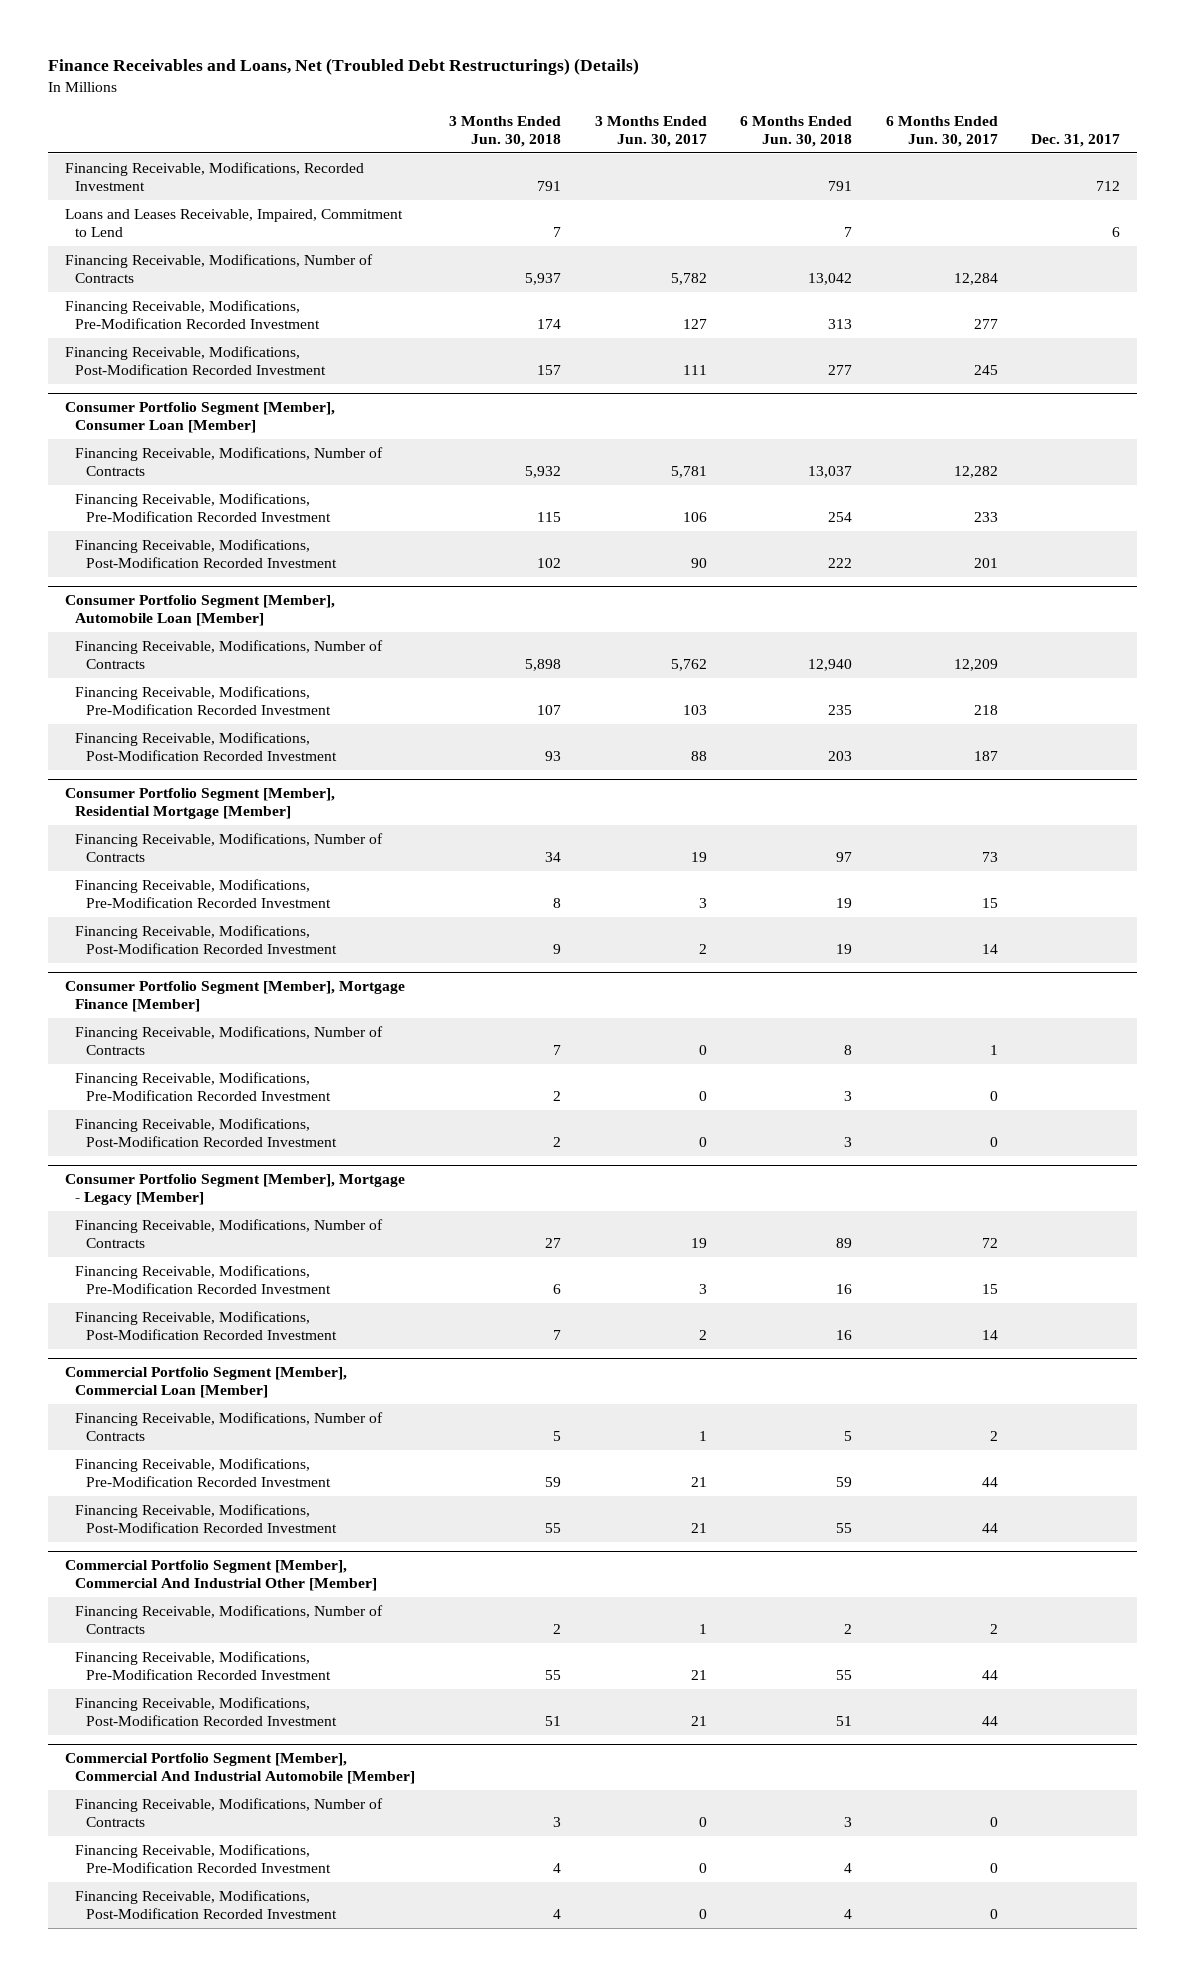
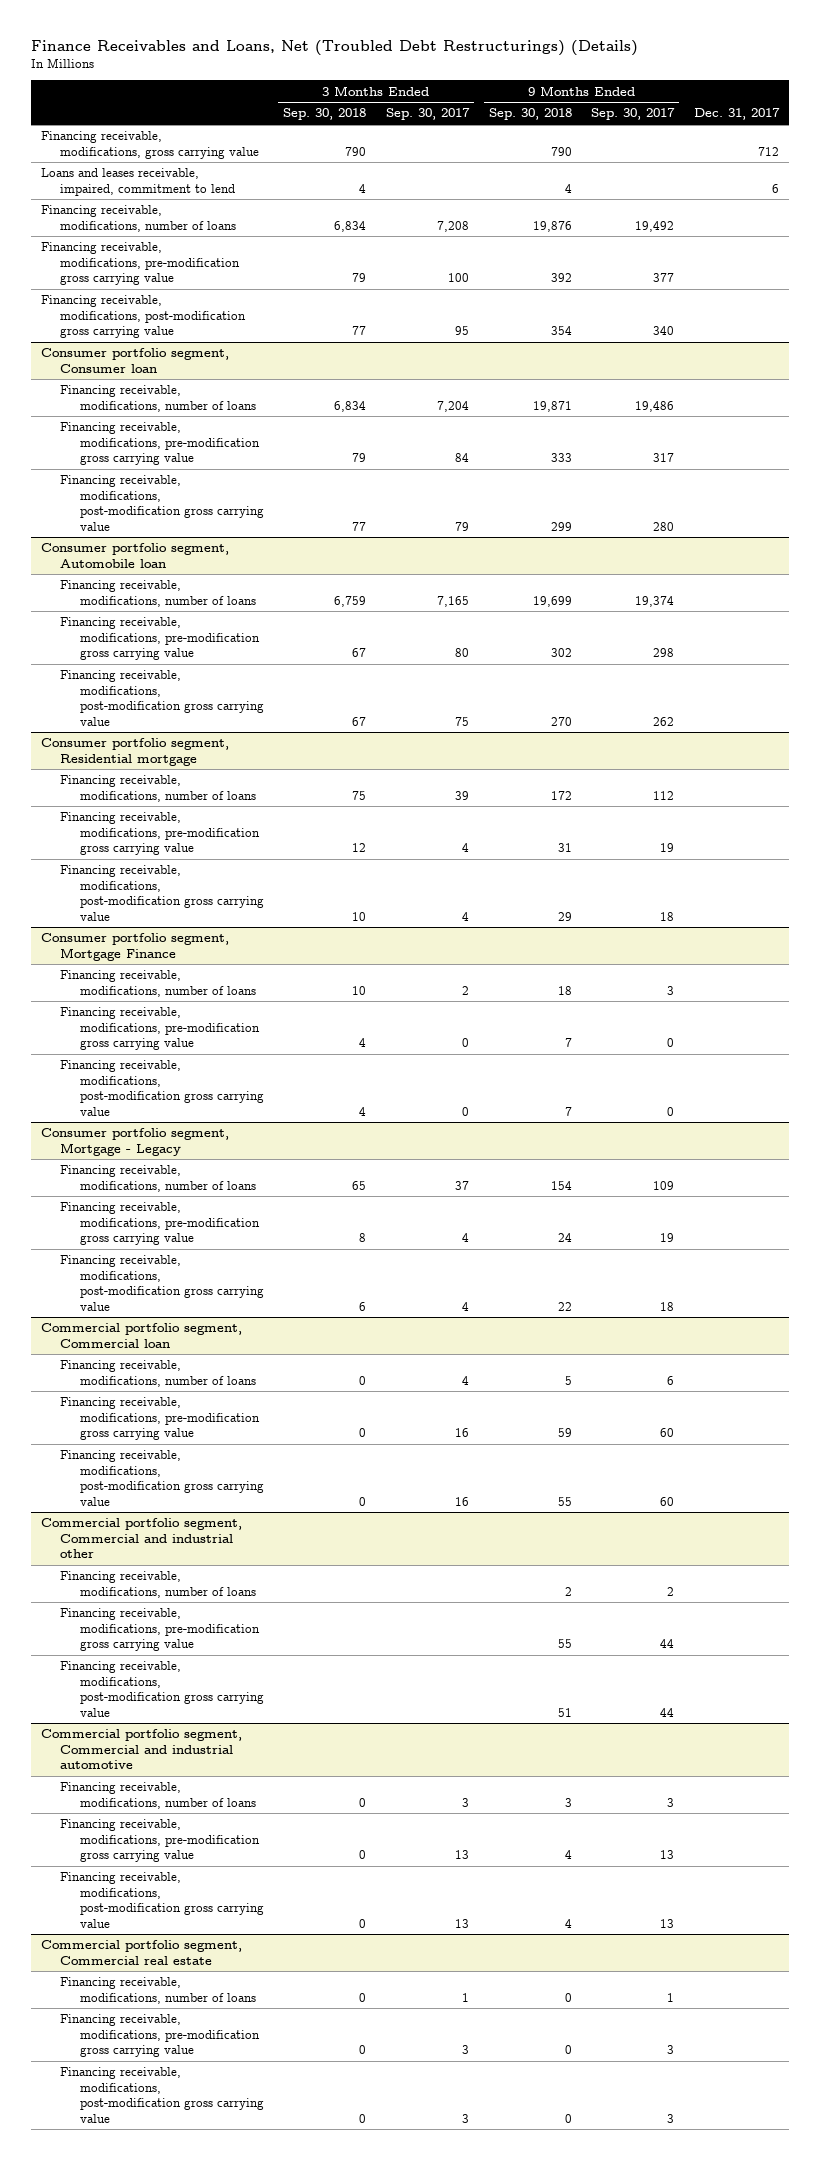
- | 3 Months Ended Jun. 30, 2018 | 3 Months Ended Jun. 30, 2017 | 6 Months Ended Jun. 30, 2018 | 6 Months Ended Jun. 30, 2017 | Dec. 31, 2017
+ | 3 Months Ended Sep. 30, 2018 | 3 Months Ended Sep. 30, 2017 | 9 Months Ended Sep. 30, 2018 | 9 Months Ended Sep. 30, 2017 | Dec. 31, 2017
- Financing Receivable, Modifications, Recorded Investment | 791 | | 791 | | 712
- Loans and Leases Receivable, Impaired, Commitment to Lend | 7 | | 7 | | 6
- Financing Receivable, Modifications, Number of Contracts | 5,937 | 5,782 | 13,042 | 12,284 |
- Financing Receivable, Modifications, Pre-Modification Recorded Investment | 174 | 127 | 313 | 277 |
- Financing Receivable, Modifications, Post-Modification Recorded Investment | 157 | 111 | 277 | 245 |
- Consumer Portfolio Segment [Member], Consumer Loan [Member]
- Financing Receivable, Modifications, Number of Contracts | 5,932 | 5,781 | 13,037 | 12,282 |
- Financing Receivable, Modifications, Pre-Modification Recorded Investment | 115 | 106 | 254 | 233 |
- Financing Receivable, Modifications, Post-Modification Recorded Investment | 102 | 90 | 222 | 201 |
- Consumer Portfolio Segment [Member], Automobile Loan [Member]
- Financing Receivable, Modifications, Number of Contracts | 5,898 | 5,762 | 12,940 | 12,209 |
- Financing Receivable, Modifications, Pre-Modification Recorded Investment | 107 | 103 | 235 | 218 |
- Financing Receivable, Modifications, Post-Modification Recorded Investment | 93 | 88 | 203 | 187 |
- Consumer Portfolio Segment [Member], Residential Mortgage [Member]
- Financing Receivable, Modifications, Number of Contracts | 34 | 19 | 97 | 73 |
- Financing Receivable, Modifications, Pre-Modification Recorded Investment | 8 | 3 | 19 | 15 |
- Financing Receivable, Modifications, Post-Modification Recorded Investment | 9 | 2 | 19 | 14 |
- Consumer Portfolio Segment [Member], Mortgage Finance [Member]
- Financing Receivable, Modifications, Number of Contracts | 7 | 0 | 8 | 1 |
- Financing Receivable, Modifications, Pre-Modification Recorded Investment | 2 | 0 | 3 | 0 |
- Financing Receivable, Modifications, Post-Modification Recorded Investment | 2 | 0 | 3 | 0 |
- Consumer Portfolio Segment [Member], Mortgage - Legacy [Member]
- Financing Receivable, Modifications, Number of Contracts | 27 | 19 | 89 | 72 |
- Financing Receivable, Modifications, Pre-Modification Recorded Investment | 6 | 3 | 16 | 15 |
- Financing Receivable, Modifications, Post-Modification Recorded Investment | 7 | 2 | 16 | 14 |
- Commercial Portfolio Segment [Member], Commercial Loan [Member]
- Financing Receivable, Modifications, Number of Contracts | 5 | 1 | 5 | 2 |
- Financing Receivable, Modifications, Pre-Modification Recorded Investment | 59 | 21 | 59 | 44 |
- Financing Receivable, Modifications, Post-Modification Recorded Investment | 55 | 21 | 55 | 44 |
- Commercial Portfolio Segment [Member], Commercial And Industrial Other [Member]
- Financing Receivable, Modifications, Number of Contracts | 2 | 1 | 2 | 2 |
- Financing Receivable, Modifications, Pre-Modification Recorded Investment | 55 | 21 | 55 | 44 |
- Financing Receivable, Modifications, Post-Modification Recorded Investment | 51 | 21 | 51 | 44 |
- Commercial Portfolio Segment [Member], Commercial And Industrial Automobile [Member]
- Financing Receivable, Modifications, Number of Contracts | 3 | 0 | 3 | 0 |
- Financing Receivable, Modifications, Pre-Modification Recorded Investment | 4 | 0 | 4 | 0 |
- Financing Receivable, Modifications, Post-Modification Recorded Investment | 4 | 0 | 4 | 0 |
+ Financing receivable, modifications, gross carrying value | 790 | | 790 | | 712
+ Loans and leases receivable, impaired, commitment to lend | 4 | | 4 | | 6
+ Financing receivable, modifications, number of loans | 6,834 | 7,208 | 19,876 | 19,492 |
+ Financing receivable, modifications, pre-modification gross carrying value | 79 | 100 | 392 | 377 |
+ Financing receivable, modifications, post-modification gross carrying value | 77 | 95 | 354 | 340 |
+ Consumer portfolio segment, Consumer loan
+ Financing receivable, modifications, number of loans | 6,834 | 7,204 | 19,871 | 19,486 |
+ Financing receivable, modifications, pre-modification gross carrying value | 79 | 84 | 333 | 317 |
+ Financing receivable, modifications, post-modification gross carrying value | 77 | 79 | 299 | 280 |
+ Consumer portfolio segment, Automobile loan
+ Financing receivable, modifications, number of loans | 6,759 | 7,165 | 19,699 | 19,374 |
+ Financing receivable, modifications, pre-modification gross carrying value | 67 | 80 | 302 | 298 |
+ Financing receivable, modifications, post-modification gross carrying value | 67 | 75 | 270 | 262 |
+ Consumer portfolio segment, Residential mortgage
+ Financing receivable, modifications, number of loans | 75 | 39 | 172 | 112 |
+ Financing receivable, modifications, pre-modification gross carrying value | 12 | 4 | 31 | 19 |
+ Financing receivable, modifications, post-modification gross carrying value | 10 | 4 | 29 | 18 |
+ Consumer portfolio segment, Mortgage Finance
+ Financing receivable, modifications, number of loans | 10 | 2 | 18 | 3 |
+ Financing receivable, modifications, pre-modification gross carrying value | 4 | 0 | 7 | 0 |
+ Financing receivable, modifications, post-modification gross carrying value | 4 | 0 | 7 | 0 |
+ Consumer portfolio segment, Mortgage - Legacy
+ Financing receivable, modifications, number of loans | 65 | 37 | 154 | 109 |
+ Financing receivable, modifications, pre-modification gross carrying value | 8 | 4 | 24 | 19 |
+ Financing receivable, modifications, post-modification gross carrying value | 6 | 4 | 22 | 18 |
+ Commercial portfolio segment, Commercial loan
+ Financing receivable, modifications, number of loans | 0 | 4 | 5 | 6 |
+ Financing receivable, modifications, pre-modification gross carrying value | 0 | 16 | 59 | 60 |
+ Financing receivable, modifications, post-modification gross carrying value | 0 | 16 | 55 | 60 |
+ Commercial portfolio segment, Commercial and industrial other
+ Financing receivable, modifications, number of loans | | | 2 | 2 |
+ Financing receivable, modifications, pre-modification gross carrying value | | | 55 | 44 |
+ Financing receivable, modifications, post-modification gross carrying value | | | 51 | 44 |
+ Commercial portfolio segment, Commercial and industrial automotive
+ Financing receivable, modifications, number of loans | 0 | 3 | 3 | 3 |
+ Financing receivable, modifications, pre-modification gross carrying value | 0 | 13 | 4 | 13 |
+ Financing receivable, modifications, post-modification gross carrying value | 0 | 13 | 4 | 13 |
+ Commercial portfolio segment, Commercial real estate
+ Financing receivable, modifications, number of loans | 0 | 1 | 0 | 1 |
+ Financing receivable, modifications, pre-modification gross carrying value | 0 | 3 | 0 | 3 |
+ Financing receivable, modifications, post-modification gross carrying value | 0 | 3 | 0 | 3 |

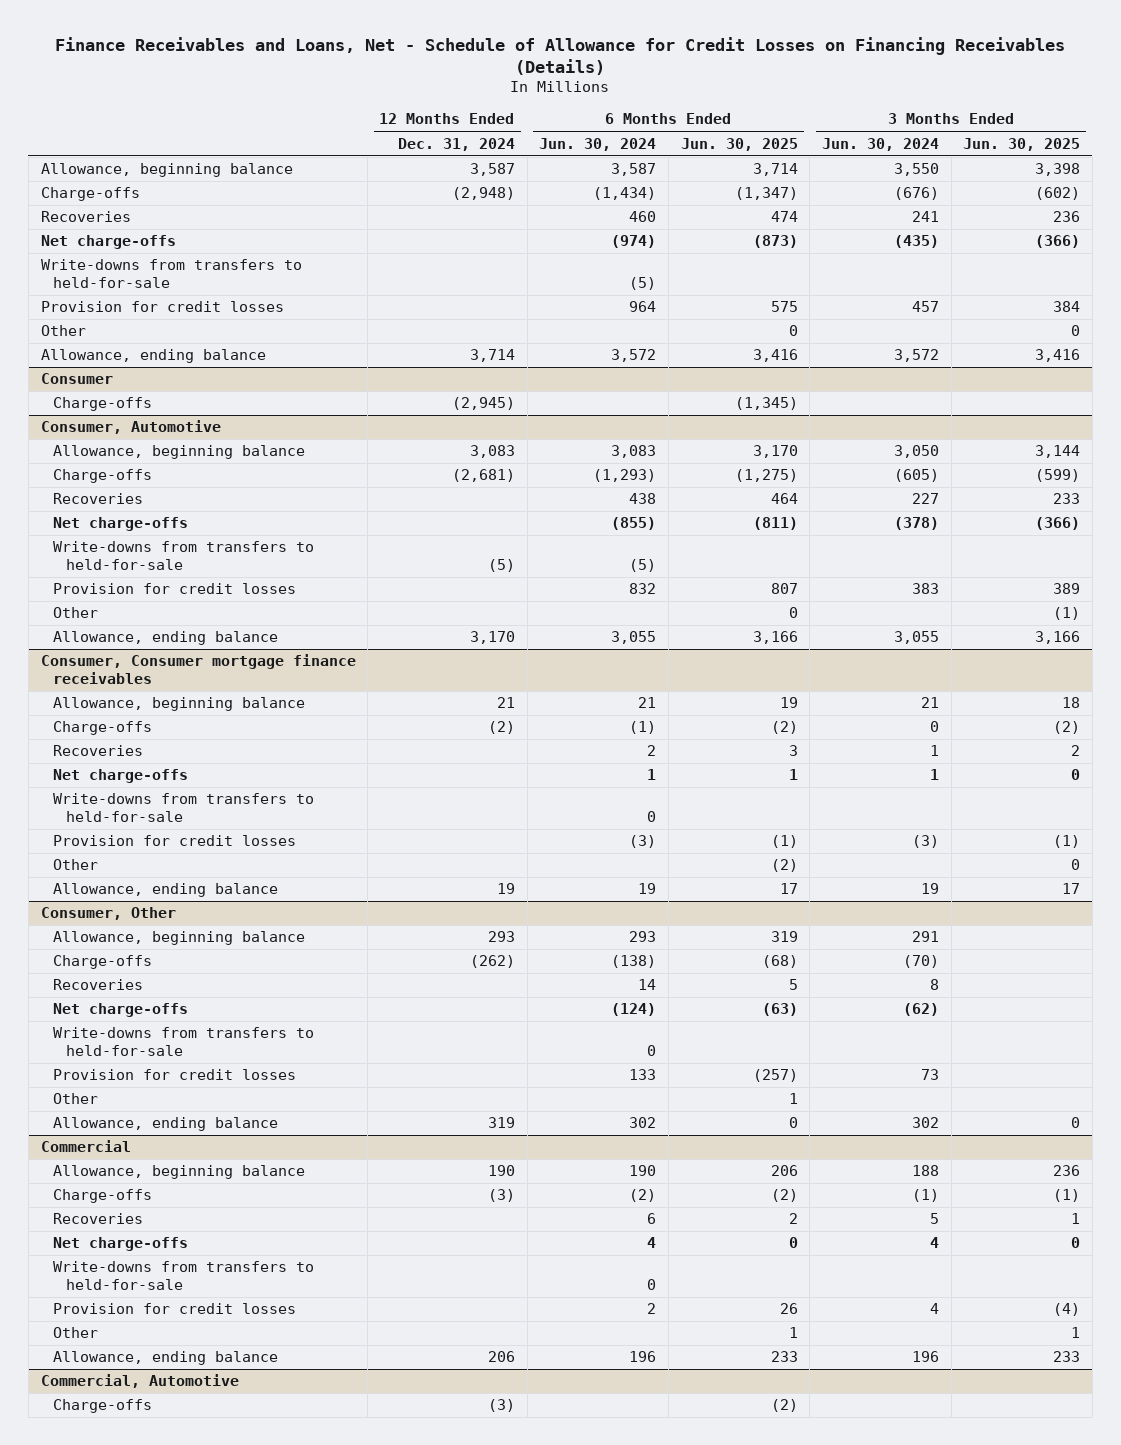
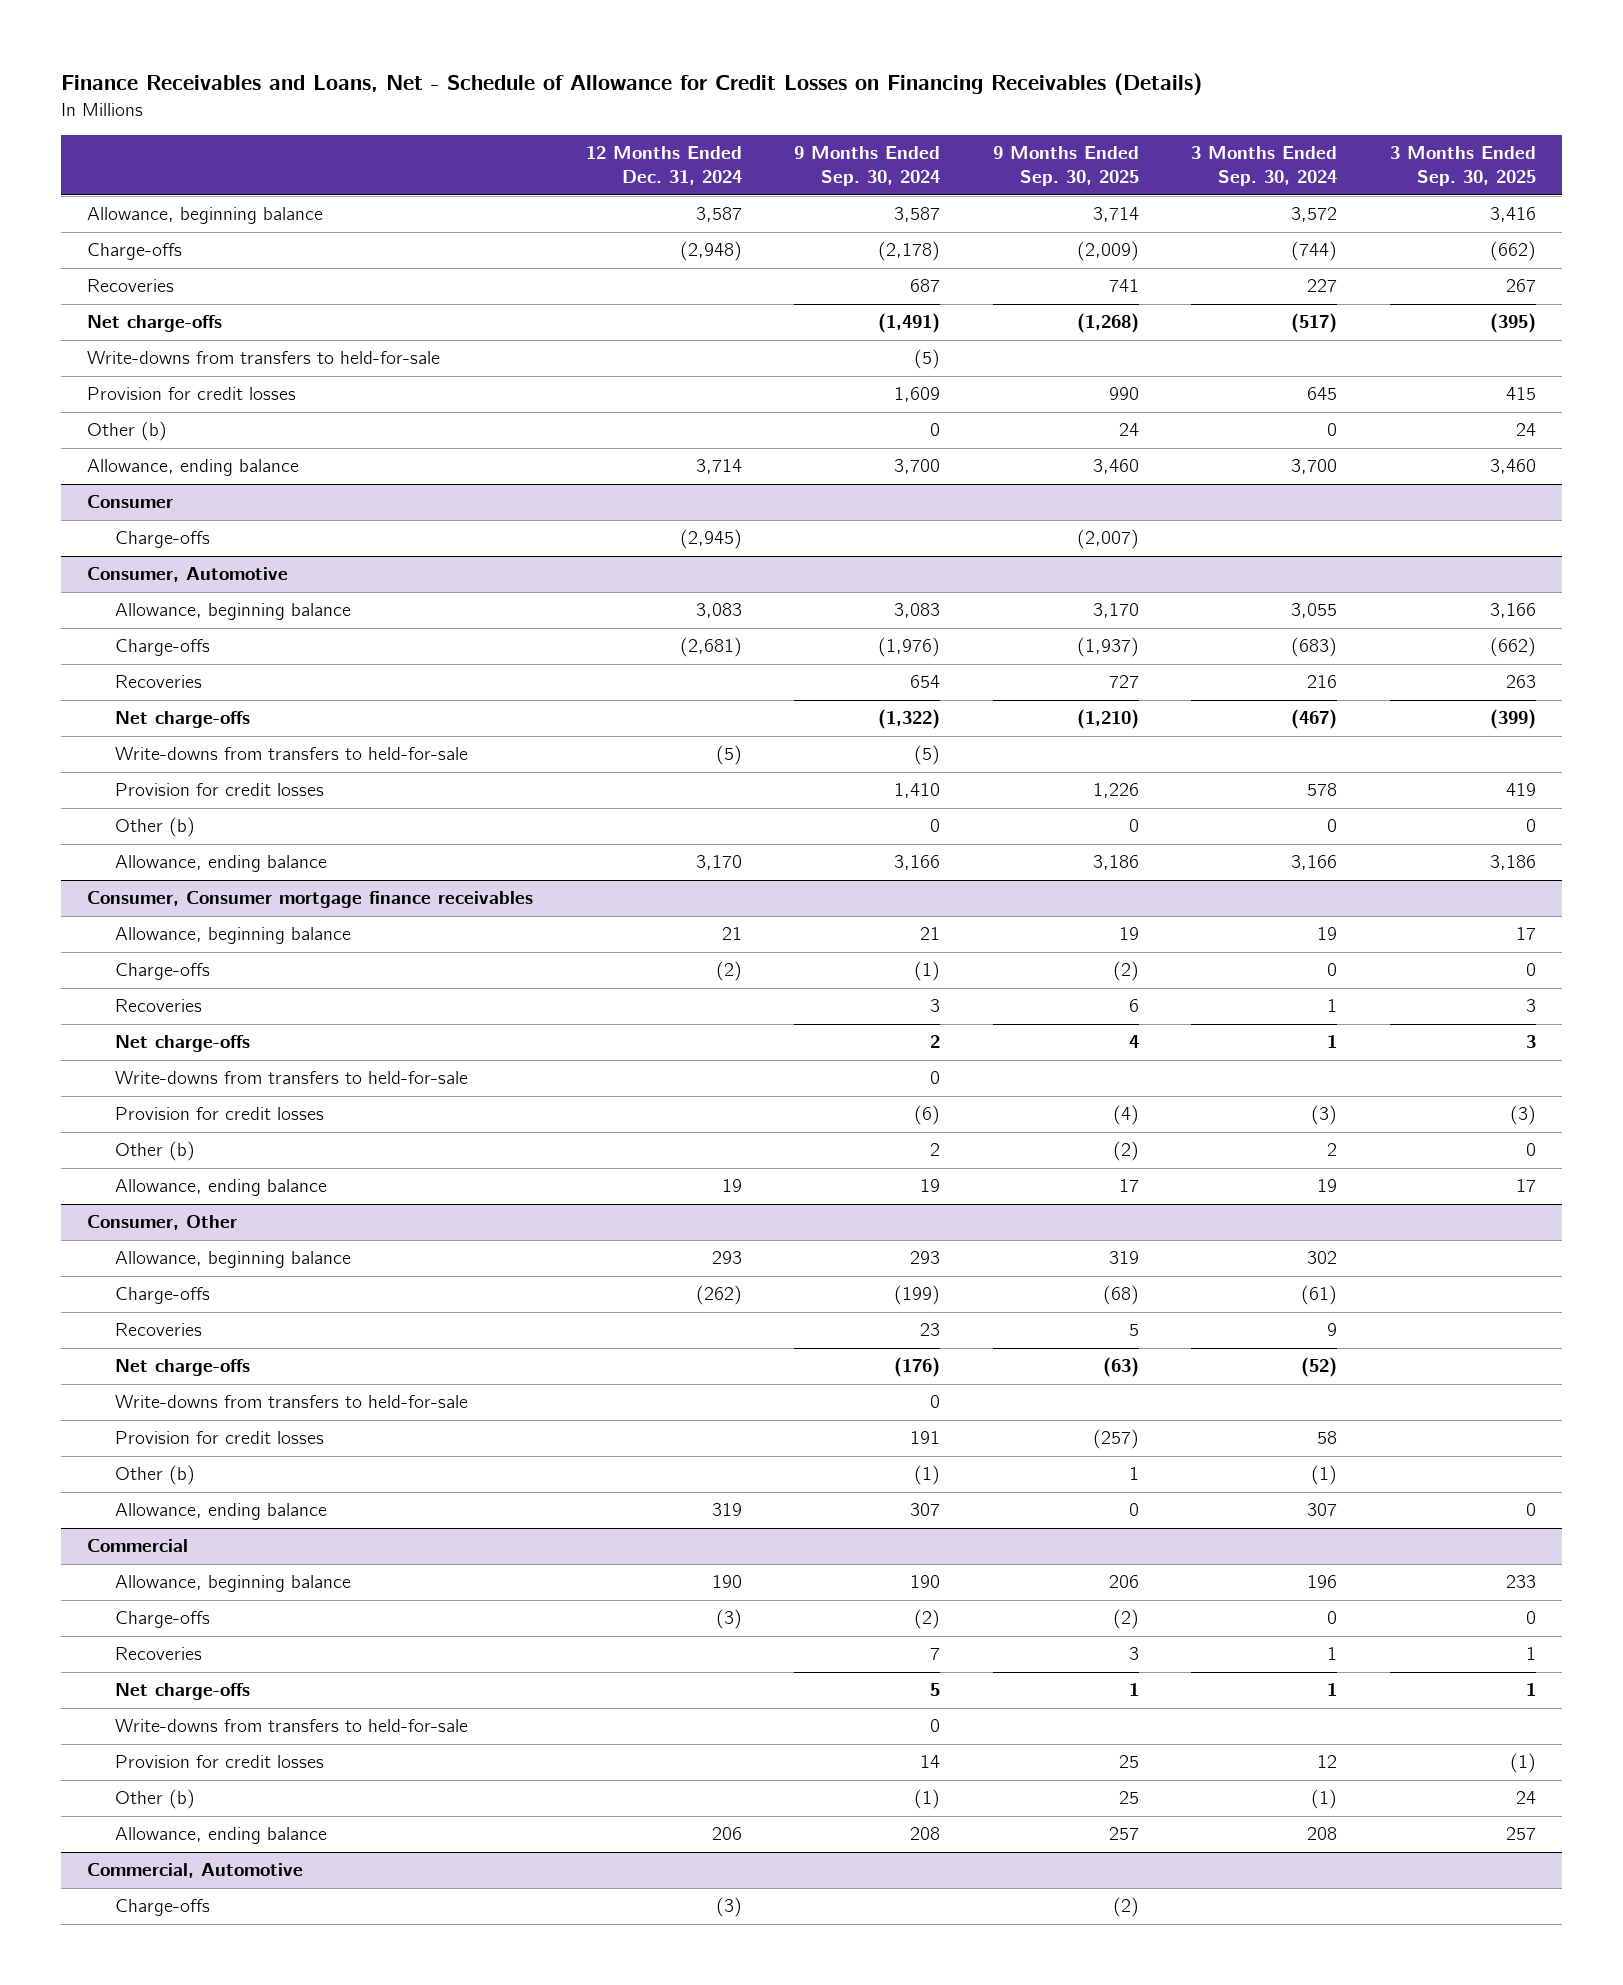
- | 12 Months Ended Dec. 31, 2024 | 6 Months Ended Jun. 30, 2024 | 6 Months Ended Jun. 30, 2025 | 3 Months Ended Jun. 30, 2024 | 3 Months Ended Jun. 30, 2025
+ | 12 Months Ended Dec. 31, 2024 | 9 Months Ended Sep. 30, 2024 | 9 Months Ended Sep. 30, 2025 | 3 Months Ended Sep. 30, 2024 | 3 Months Ended Sep. 30, 2025
- Other | | | 0 | | 0
+ Other (b) | | 0 | 24 | 0 | 24
@ Consumer, Automotive
- Other | | | 0 | | (1)
+ Other (b) | | 0 | 0 | 0 | 0
@ Consumer, Consumer mortgage finance receivables
- Other | | | (2) | | 0
+ Other (b) | | 2 | (2) | 2 | 0
@ Consumer, Other
- Other | | | 1 | |
+ Other (b) | | (1) | 1 | (1) |
@ Commercial
- Other | | | 1 | | 1
+ Other (b) | | (1) | 25 | (1) | 24

